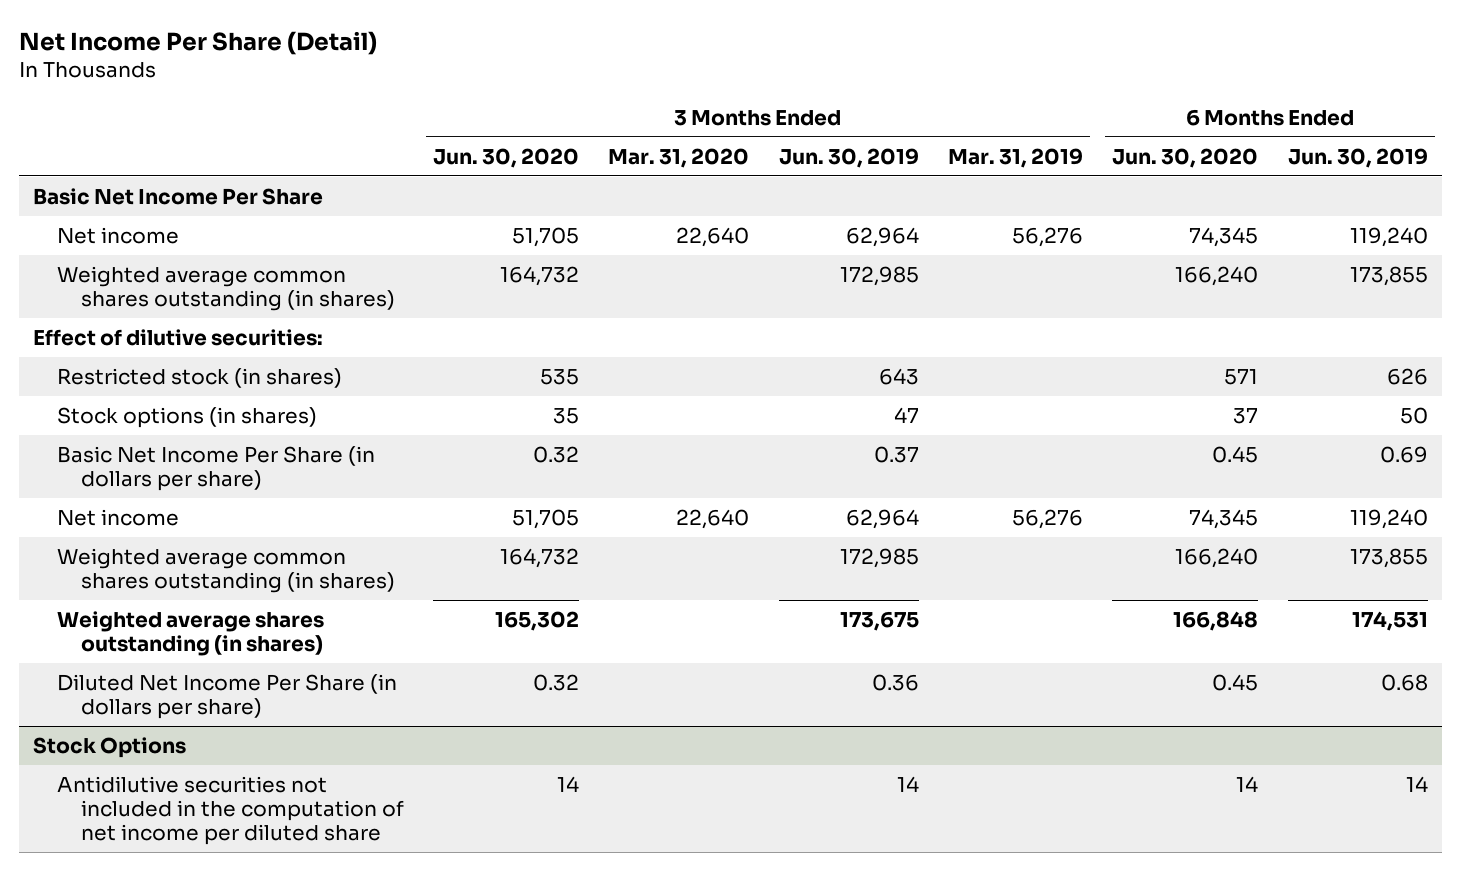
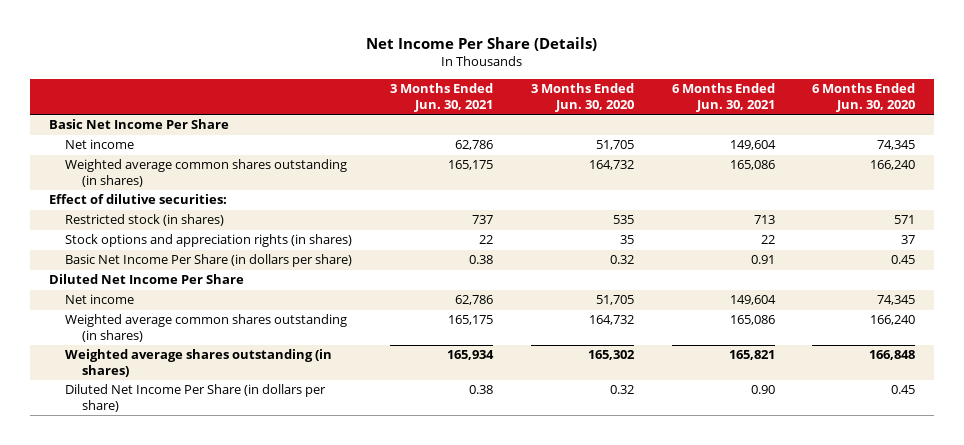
- Net Income Per Share (Detail)
+ Net Income Per Share (Details)
- | 3 Months Ended Jun. 30, 2020 | 3 Months Ended Mar. 31, 2020 | 3 Months Ended Jun. 30, 2019 | 3 Months Ended Mar. 31, 2019 | 6 Months Ended Jun. 30, 2020 | 6 Months Ended Jun. 30, 2019
+ | 3 Months Ended Jun. 30, 2021 | 3 Months Ended Jun. 30, 2020 | 6 Months Ended Jun. 30, 2021 | 6 Months Ended Jun. 30, 2020
- Stock options (in shares) | 35 | | 47 | | 37 | 50
+ Stock options and appreciation rights (in shares) | 22 | 35 | 22 | 37
+ Diluted Net Income Per Share
- Stock Options
- Antidilutive securities not included in the computation of net income per diluted share | 14 | | 14 | | 14 | 14

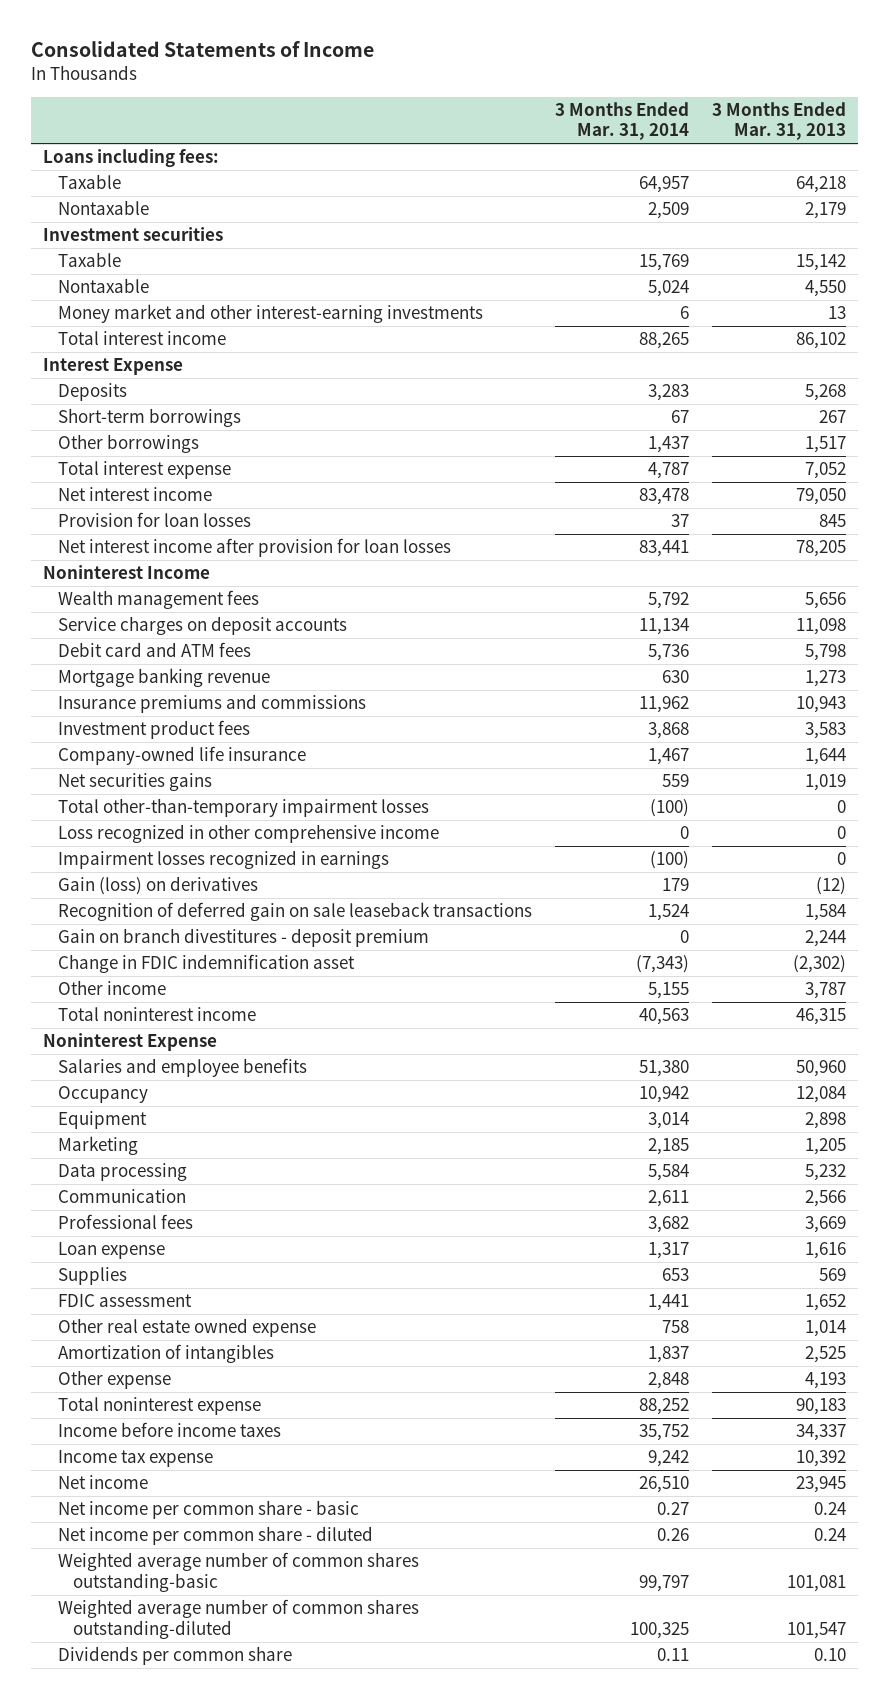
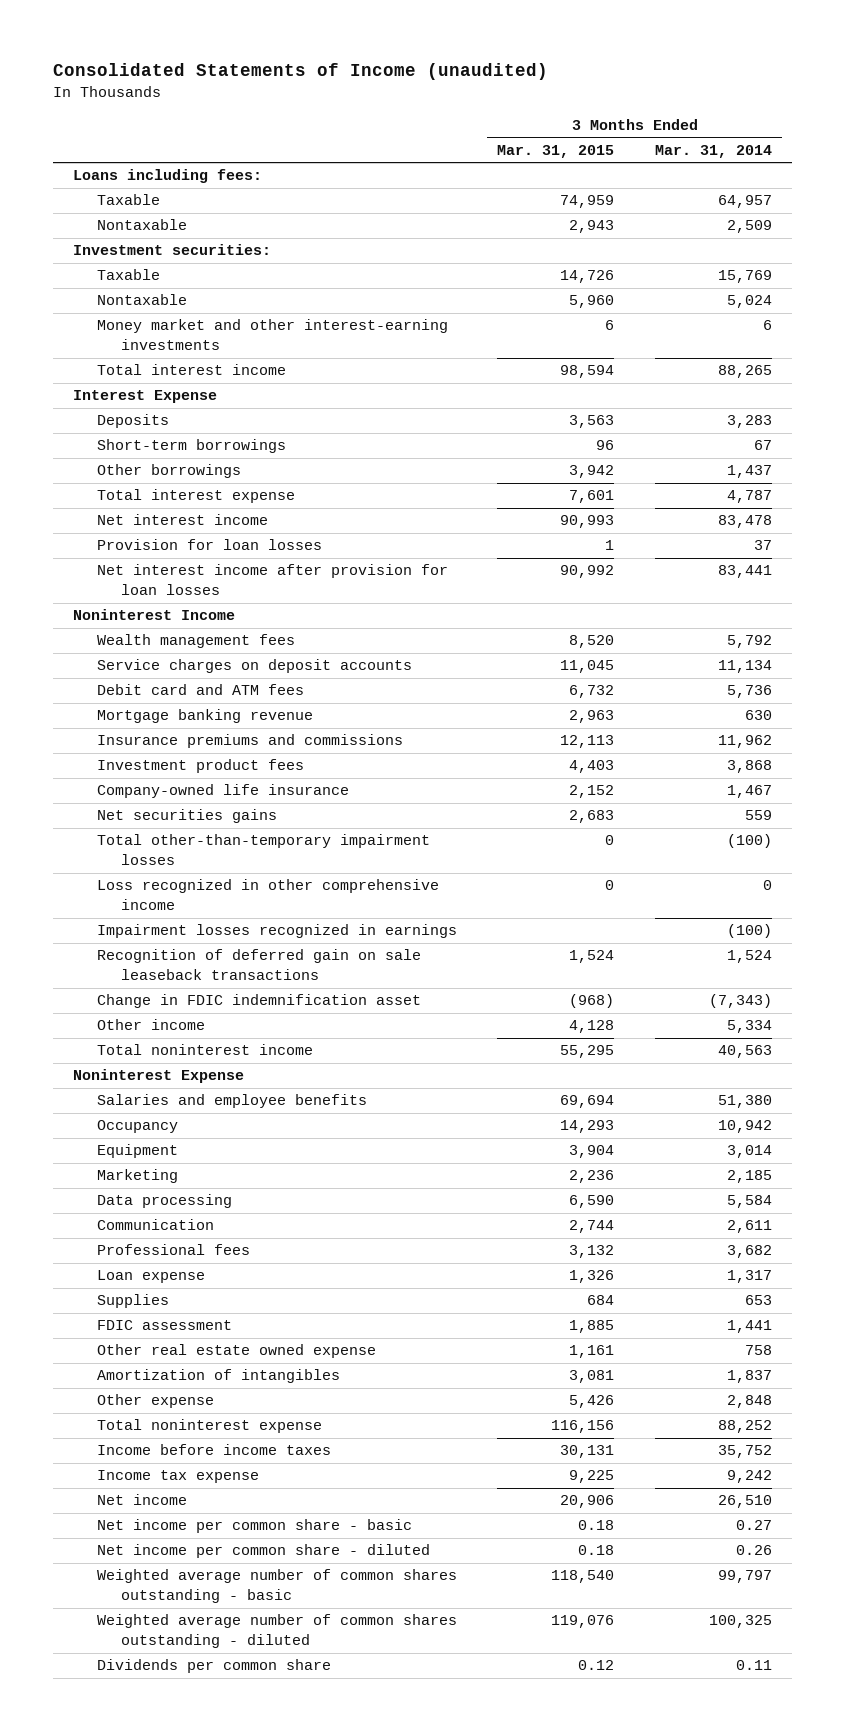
- Consolidated Statements of Income
+ Consolidated Statements of Income (unaudited)
- | 3 Months Ended Mar. 31, 2014 | 3 Months Ended Mar. 31, 2013
+ | 3 Months Ended Mar. 31, 2015 | 3 Months Ended Mar. 31, 2014
- Investment securities
+ Investment securities:
- Gain (loss) on derivatives | 179 | (12)
- Gain on branch divestitures - deposit premium | 0 | 2,244
- Other income | 5,155 | 3,787
+ Other income | 4,128 | 5,334
- Weighted average number of common shares outstanding-basic | 99,797 | 101,081
- Weighted average number of common shares outstanding-diluted | 100,325 | 101,547
+ Weighted average number of common shares outstanding - basic | 118,540 | 99,797
+ Weighted average number of common shares outstanding - diluted | 119,076 | 100,325

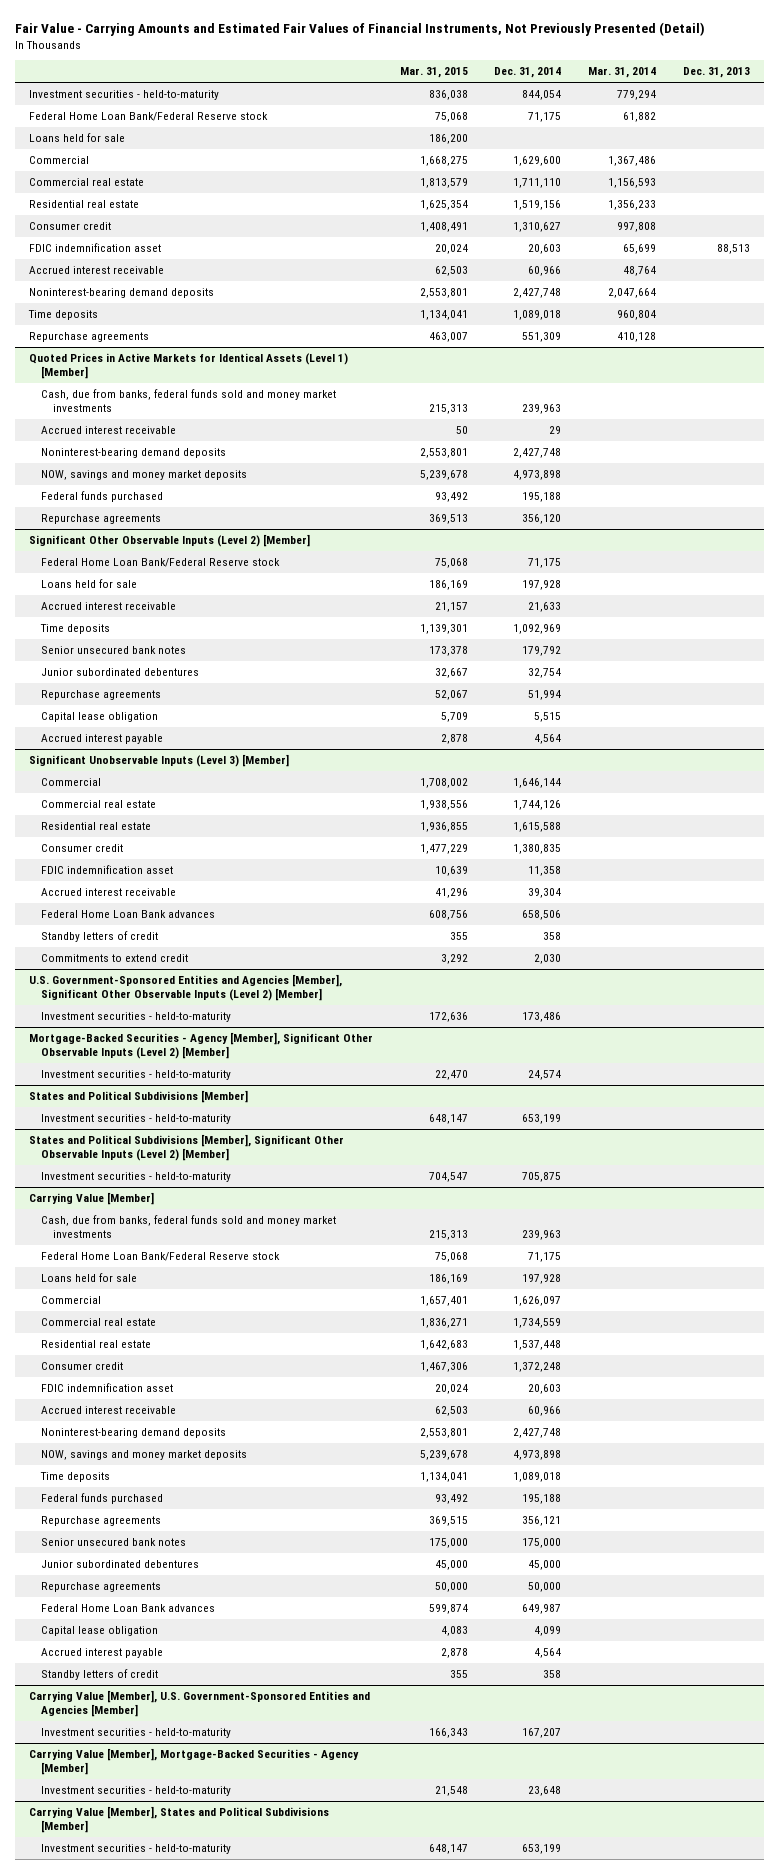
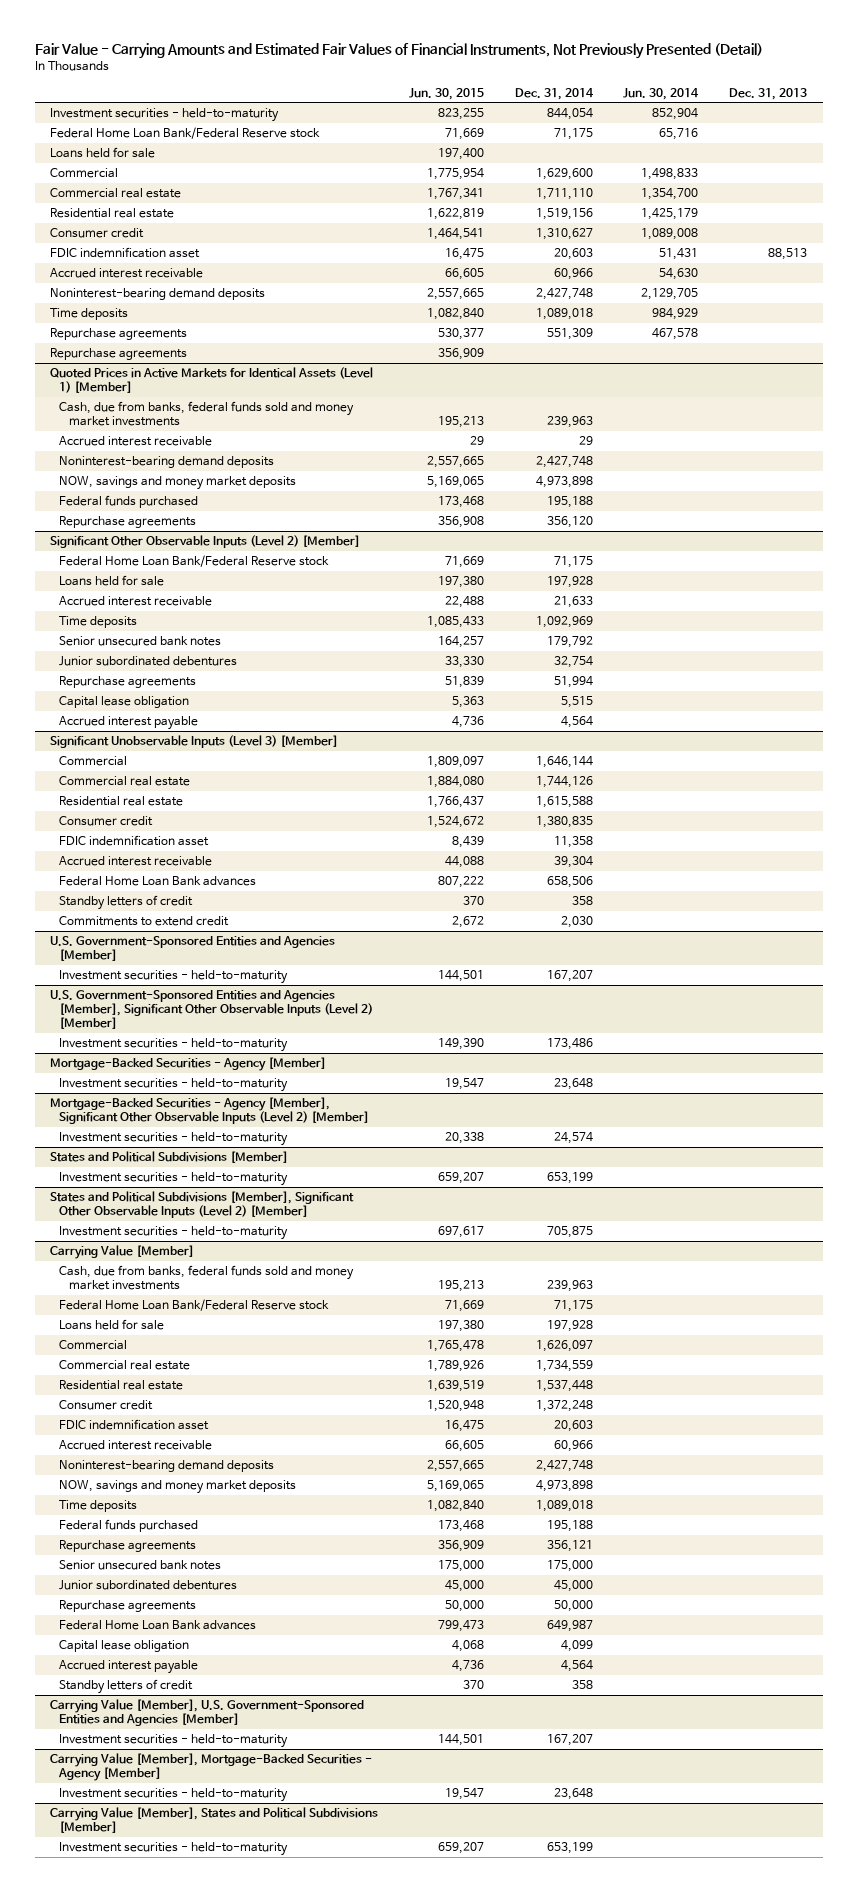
- | Mar. 31, 2015 | Dec. 31, 2014 | Mar. 31, 2014 | Dec. 31, 2013
+ | Jun. 30, 2015 | Dec. 31, 2014 | Jun. 30, 2014 | Dec. 31, 2013
+ Repurchase agreements | 356,909 | | |
+ U.S. Government-Sponsored Entities and Agencies [Member]
+ Investment securities - held-to-maturity | 144,501 | 167,207 | |
+ Mortgage-Backed Securities - Agency [Member]
+ Investment securities - held-to-maturity | 19,547 | 23,648 | |

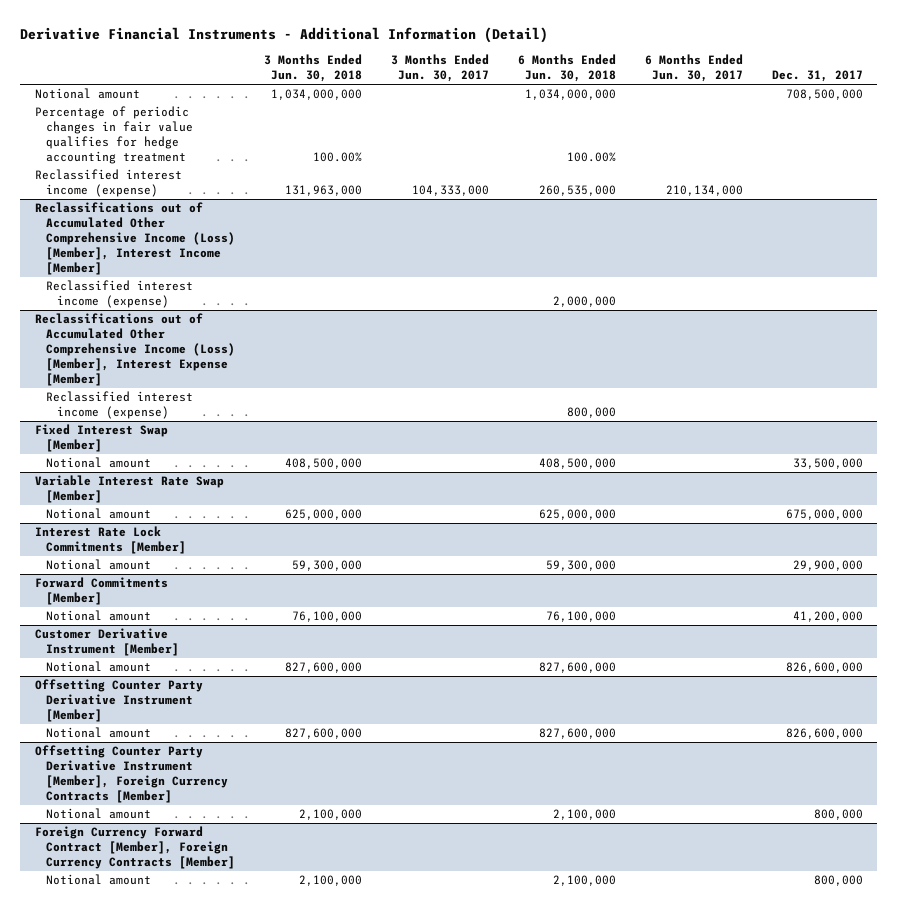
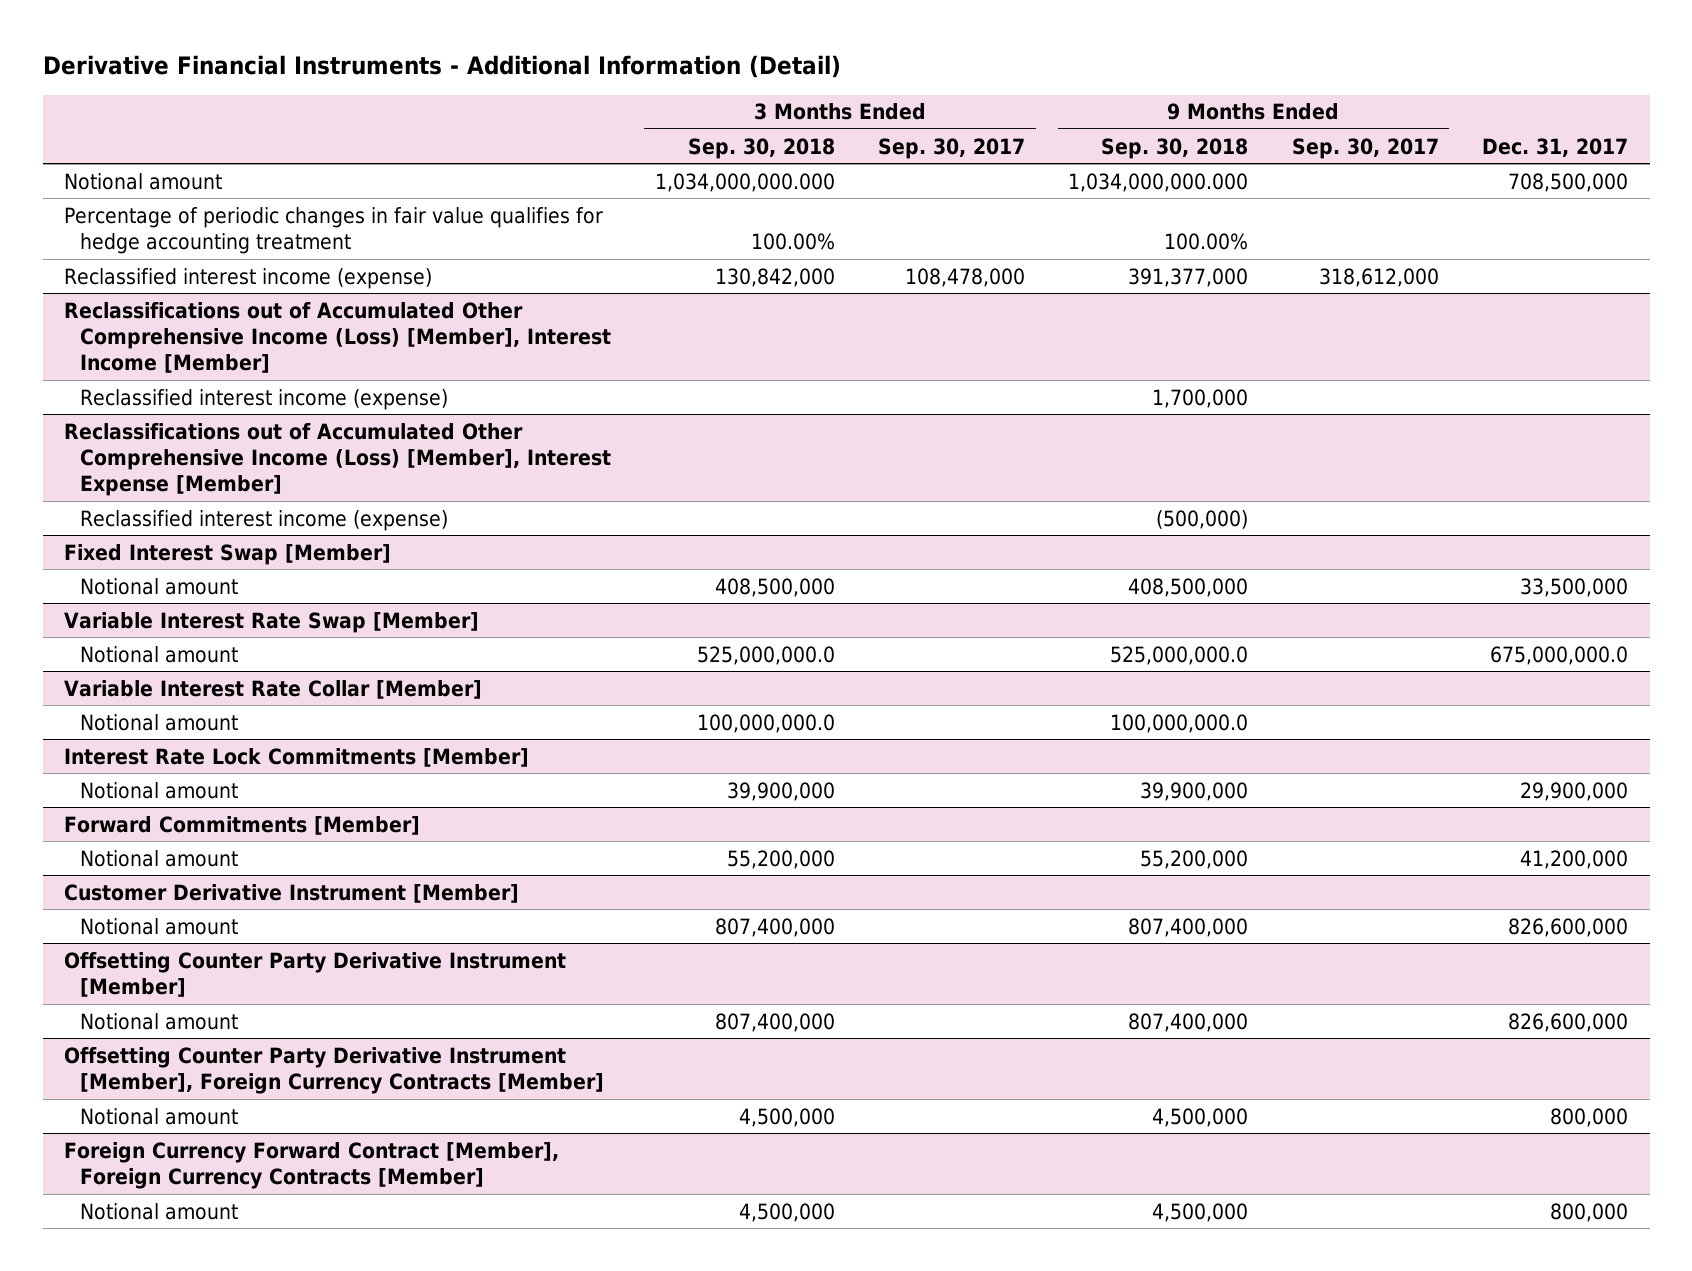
- | 3 Months Ended Jun. 30, 2018 | 3 Months Ended Jun. 30, 2017 | 6 Months Ended Jun. 30, 2018 | 6 Months Ended Jun. 30, 2017 | Dec. 31, 2017
+ | 3 Months Ended Sep. 30, 2018 | 3 Months Ended Sep. 30, 2017 | 9 Months Ended Sep. 30, 2018 | 9 Months Ended Sep. 30, 2017 | Dec. 31, 2017
@ Variable Interest Rate Swap [Member]
- Notional amount | 625,000,000 | | 625,000,000 | | 675,000,000
+ Notional amount | 525,000,000.0 | | 525,000,000.0 | | 675,000,000.0
+ Variable Interest Rate Collar [Member]
+ Notional amount | 100,000,000.0 | | 100,000,000.0 | |

